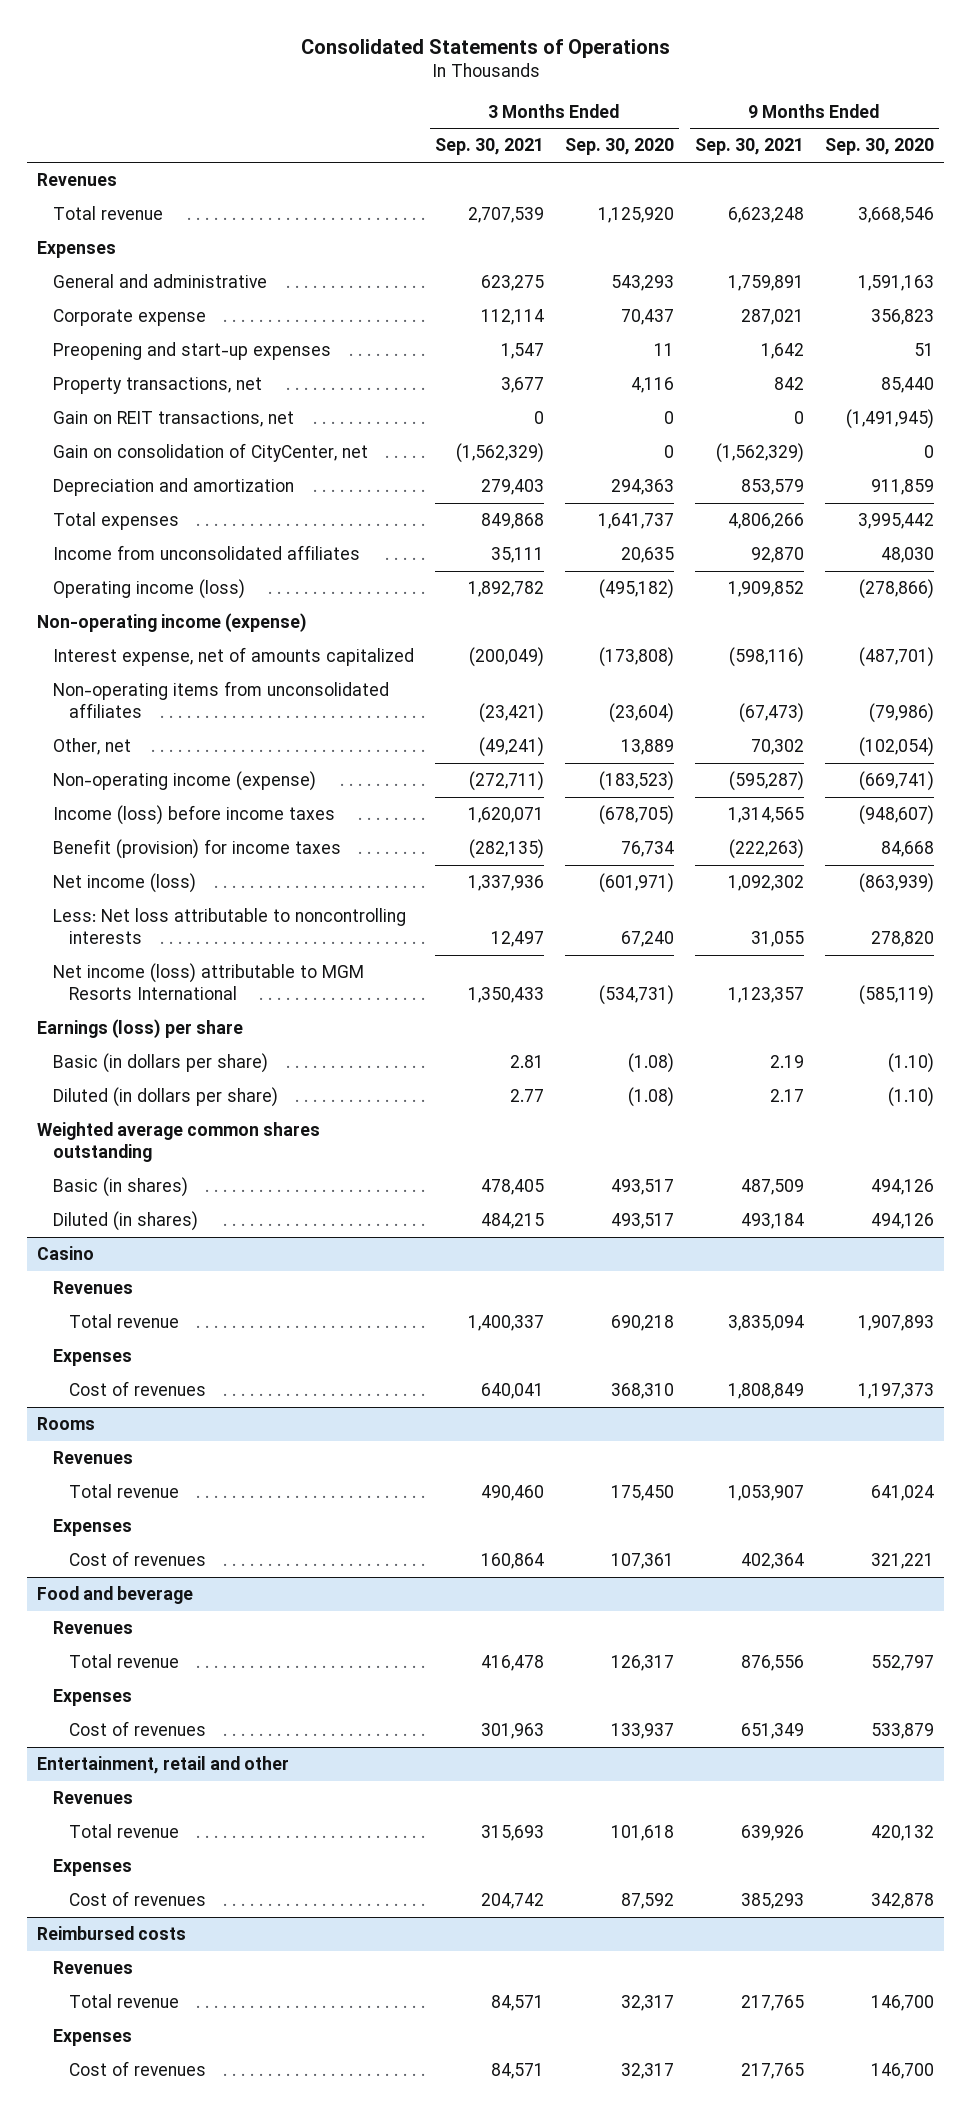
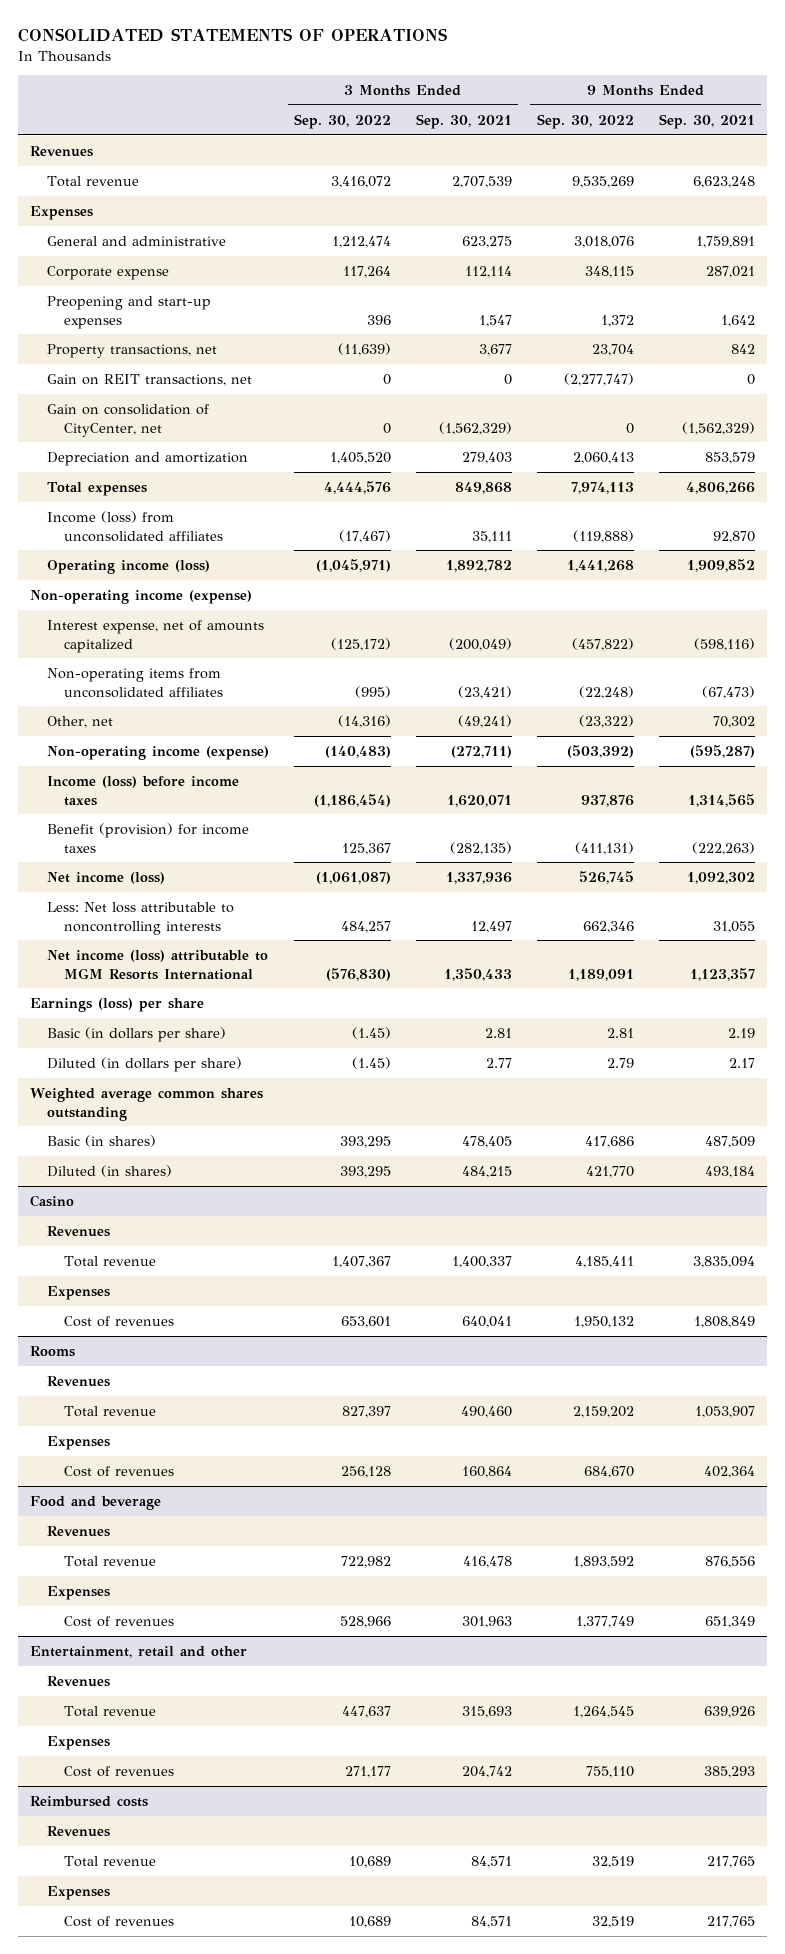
- Consolidated Statements of Operations
+ CONSOLIDATED STATEMENTS OF OPERATIONS
- | 3 Months Ended Sep. 30, 2021 | 3 Months Ended Sep. 30, 2020 | 9 Months Ended Sep. 30, 2021 | 9 Months Ended Sep. 30, 2020
+ | 3 Months Ended Sep. 30, 2022 | 3 Months Ended Sep. 30, 2021 | 9 Months Ended Sep. 30, 2022 | 9 Months Ended Sep. 30, 2021
- Income from unconsolidated affiliates | 35,111 | 20,635 | 92,870 | 48,030
+ Income (loss) from unconsolidated affiliates | (17,467) | 35,111 | (119,888) | 92,870

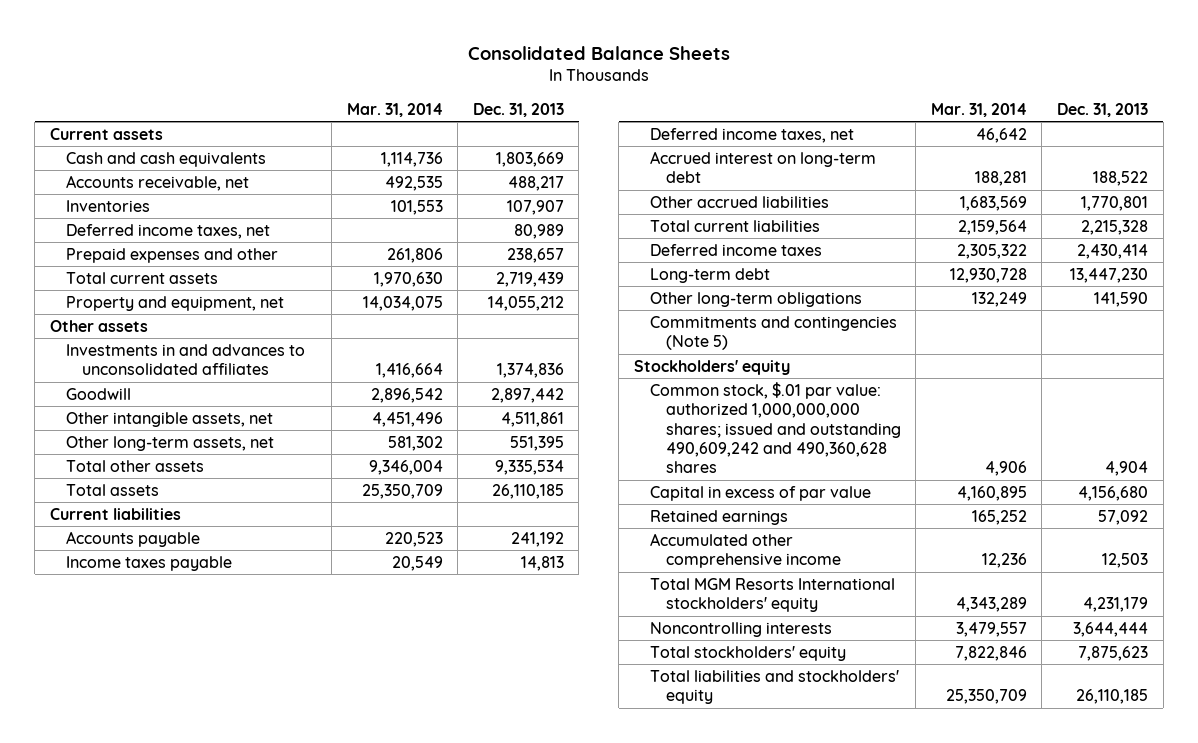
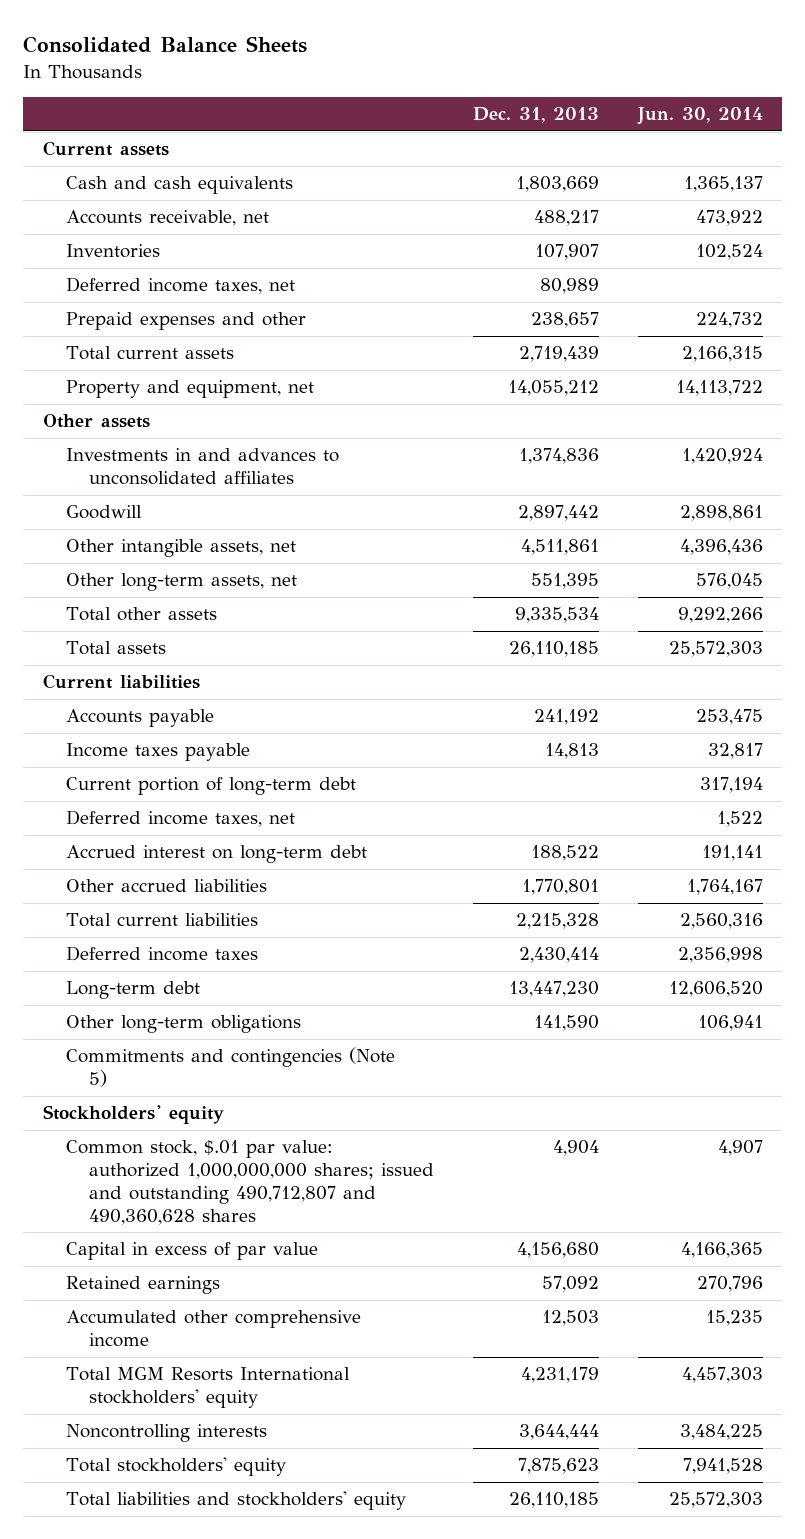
- | Mar. 31, 2014 | Dec. 31, 2013
+ | Dec. 31, 2013 | Jun. 30, 2014
+ Current portion of long-term debt | | 317,194
- Common stock, $.01 par value: authorized 1,000,000,000 shares; issued and outstanding 490,609,242 and 490,360,628 shares | 4,906 | 4,904
+ Common stock, $.01 par value: authorized 1,000,000,000 shares; issued and outstanding 490,712,807 and 490,360,628 shares | 4,904 | 4,907

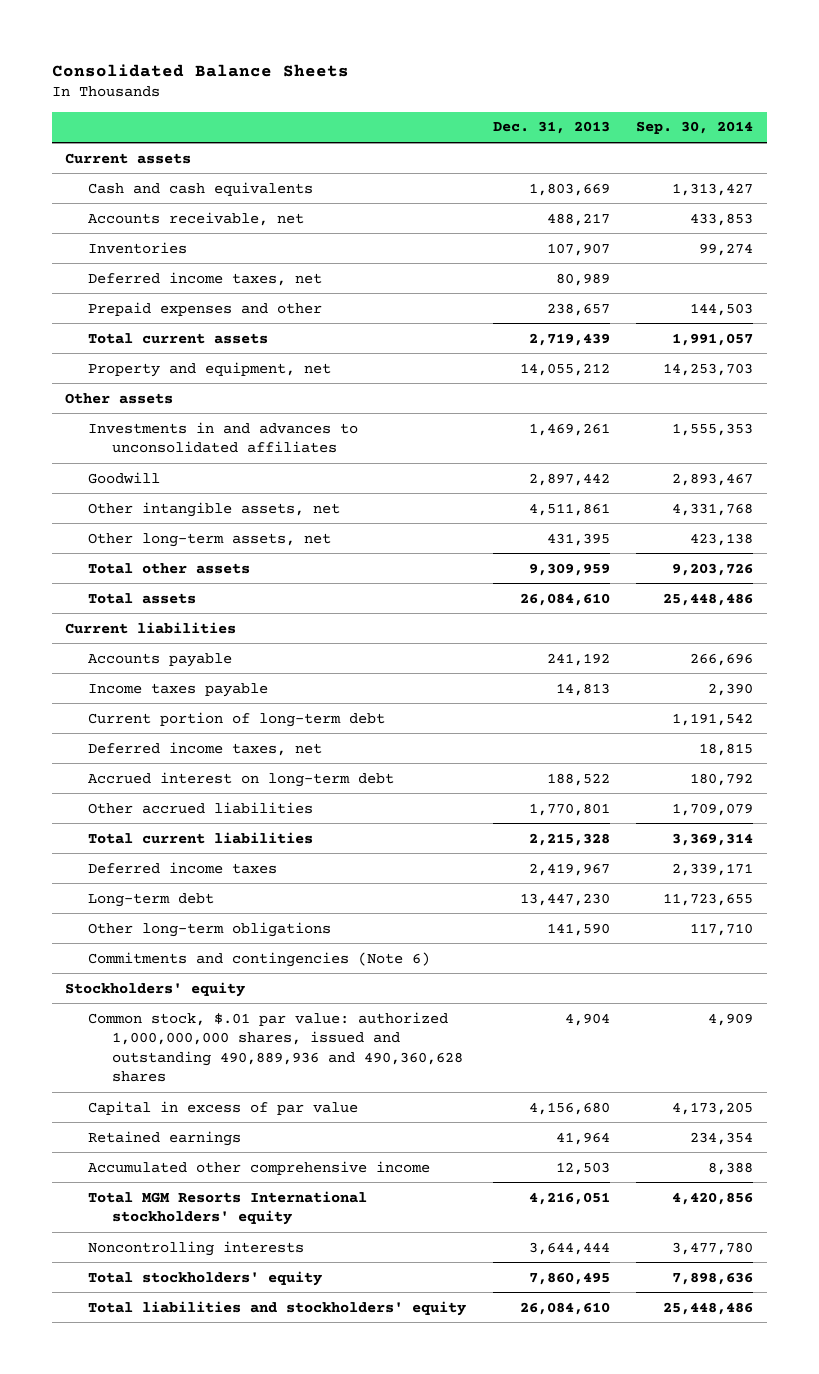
- | Dec. 31, 2013 | Jun. 30, 2014
+ | Dec. 31, 2013 | Sep. 30, 2014
- Investments in and advances to unconsolidated affiliates | 1,374,836 | 1,420,924
+ Investments in and advances to unconsolidated affiliates | 1,469,261 | 1,555,353
- Other long-term assets, net | 551,395 | 576,045
- Total other assets | 9,335,534 | 9,292,266
- Total assets | 26,110,185 | 25,572,303
+ Other long-term assets, net | 431,395 | 423,138
+ Total other assets | 9,309,959 | 9,203,726
+ Total assets | 26,084,610 | 25,448,486
- Deferred income taxes | 2,430,414 | 2,356,998
+ Deferred income taxes | 2,419,967 | 2,339,171
- Commitments and contingencies (Note 5)
+ Commitments and contingencies (Note 6)
- Common stock, $.01 par value: authorized 1,000,000,000 shares; issued and outstanding 490,712,807 and 490,360,628 shares | 4,904 | 4,907
+ Common stock, $.01 par value: authorized 1,000,000,000 shares, issued and outstanding 490,889,936 and 490,360,628 shares | 4,904 | 4,909
- Retained earnings | 57,092 | 270,796
+ Retained earnings | 41,964 | 234,354
- Total MGM Resorts International stockholders' equity | 4,231,179 | 4,457,303
+ Total MGM Resorts International stockholders' equity | 4,216,051 | 4,420,856
- Total stockholders' equity | 7,875,623 | 7,941,528
- Total liabilities and stockholders' equity | 26,110,185 | 25,572,303
+ Total stockholders' equity | 7,860,495 | 7,898,636
+ Total liabilities and stockholders' equity | 26,084,610 | 25,448,486

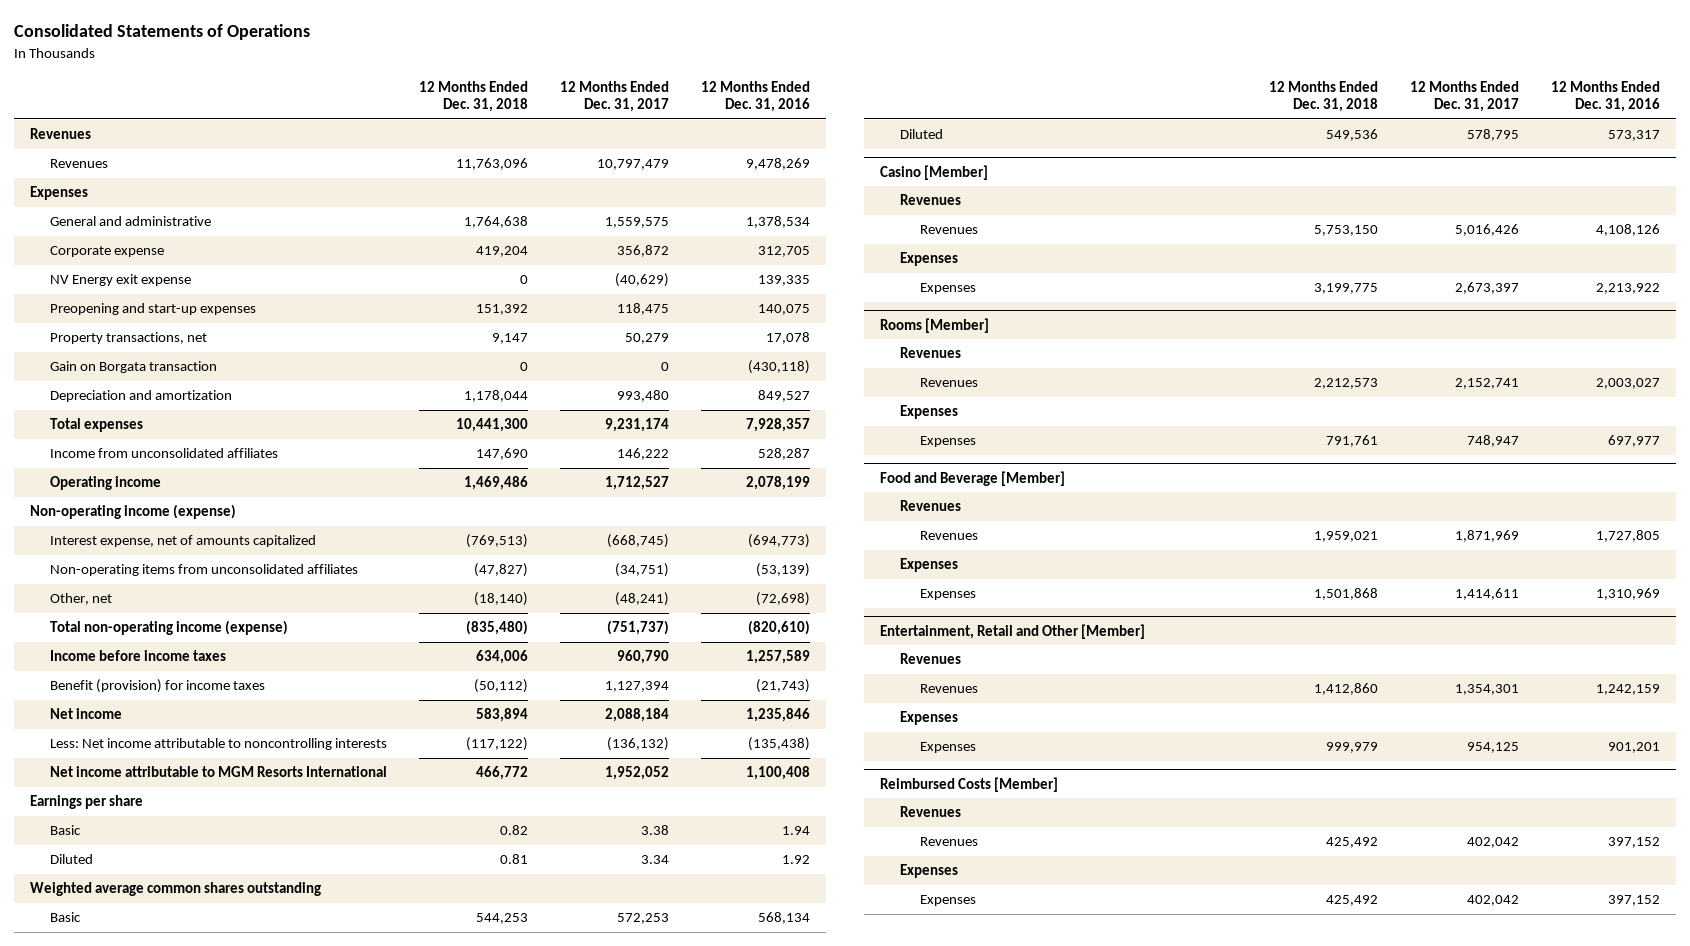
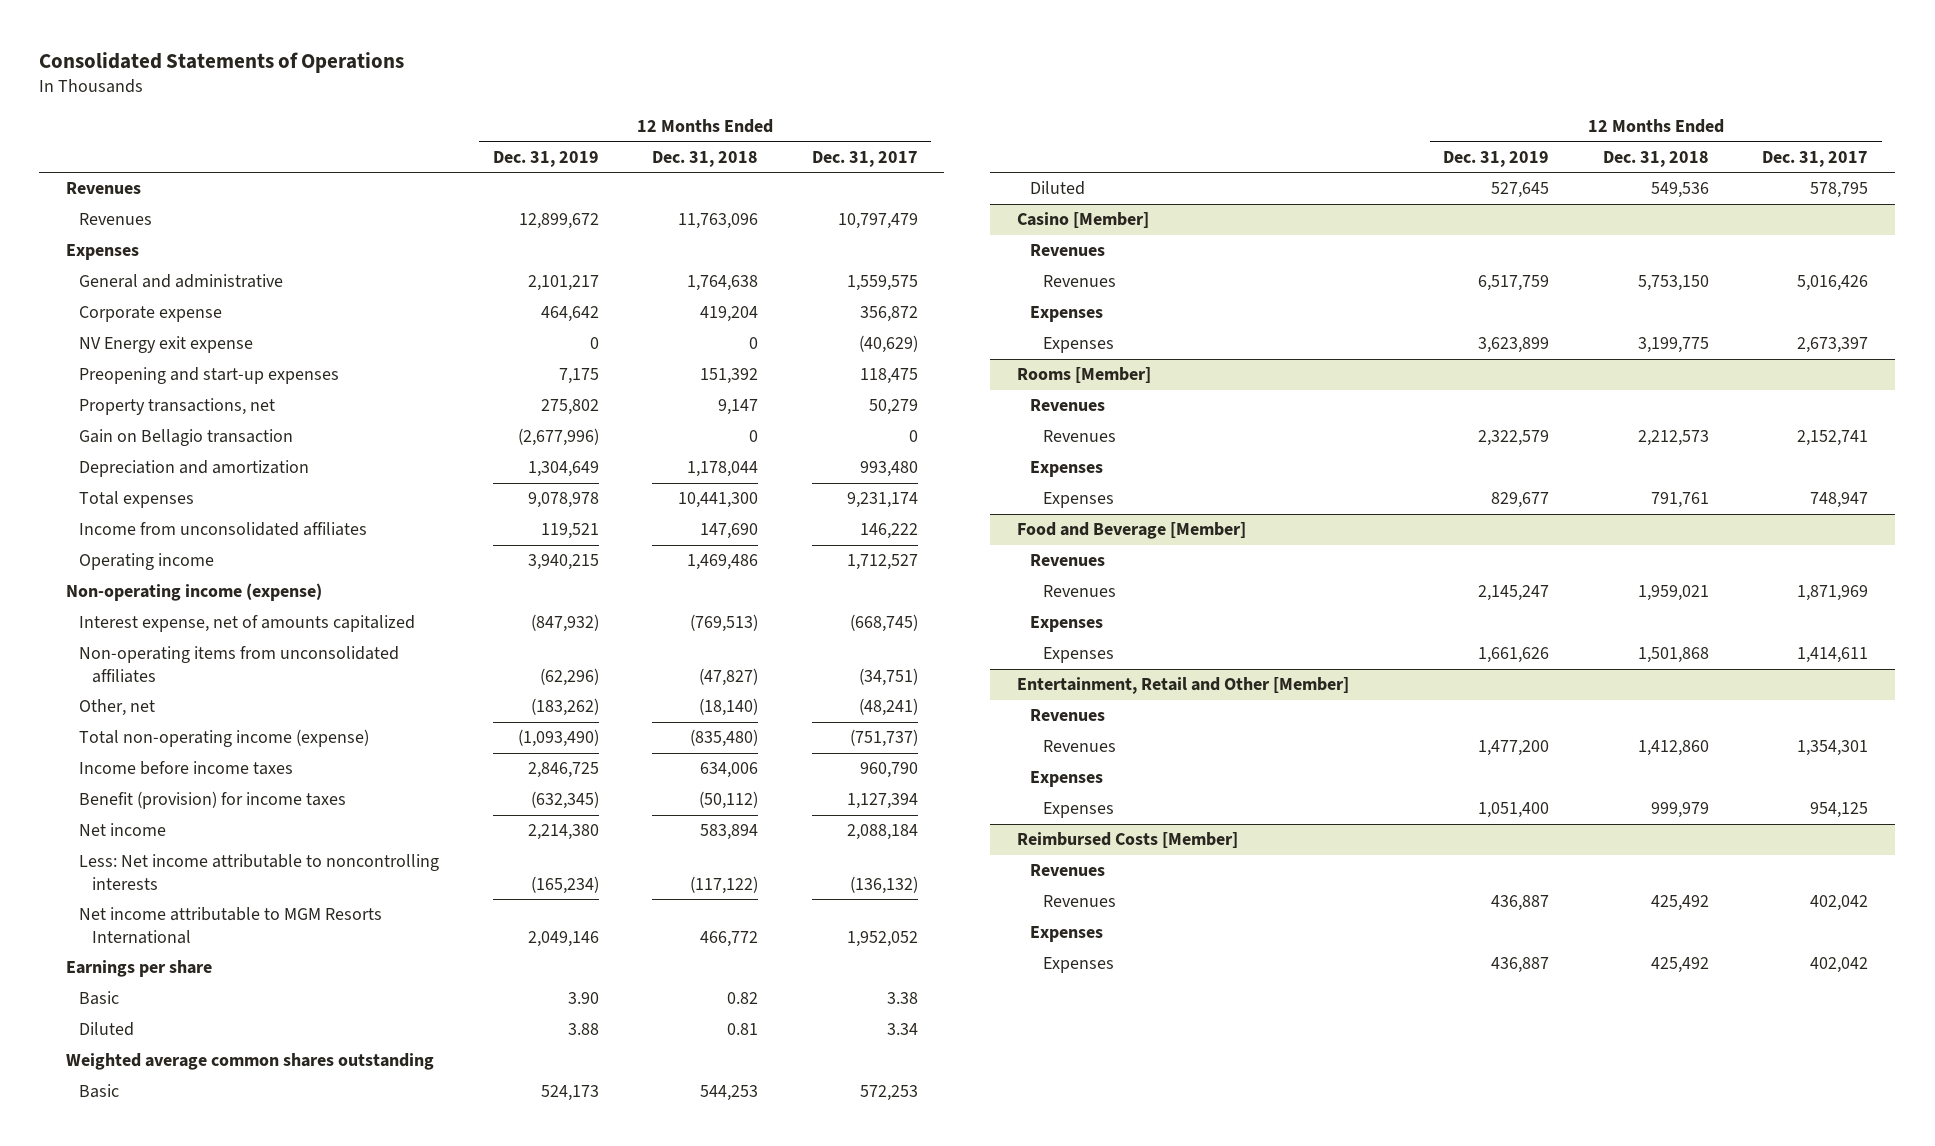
- | 12 Months Ended Dec. 31, 2018 | 12 Months Ended Dec. 31, 2017 | 12 Months Ended Dec. 31, 2016
+ | 12 Months Ended Dec. 31, 2019 | 12 Months Ended Dec. 31, 2018 | 12 Months Ended Dec. 31, 2017
- Gain on Borgata transaction | 0 | 0 | (430,118)
+ Gain on Bellagio transaction | (2,677,996) | 0 | 0

